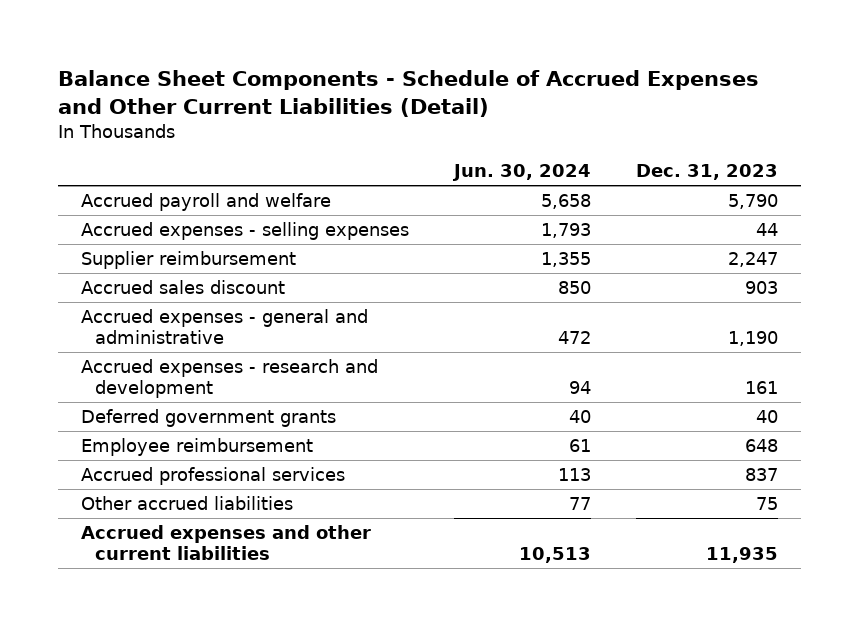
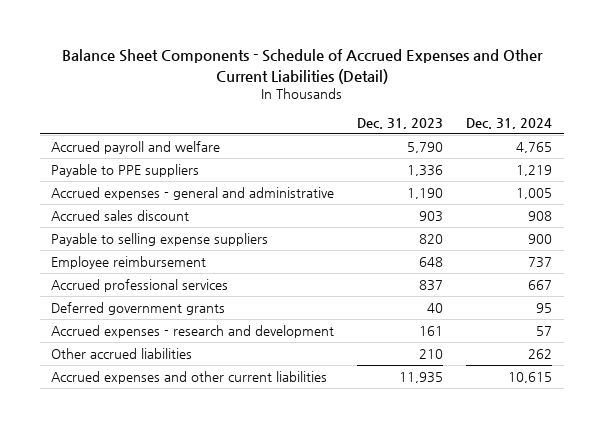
- | Jun. 30, 2024 | Dec. 31, 2023
+ | Dec. 31, 2023 | Dec. 31, 2024
- Accrued expenses - selling expenses | 1,793 | 44
- Supplier reimbursement | 1,355 | 2,247
+ Payable to PPE suppliers | 1,336 | 1,219
moved down: Accrued sales discount | 903 | 908
+ Payable to selling expense suppliers | 820 | 900
- Other accrued liabilities | 77 | 75
moved down: Deferred government grants | 40 | 95
moved down: Accrued expenses - research and development | 161 | 57
+ Other accrued liabilities | 210 | 262

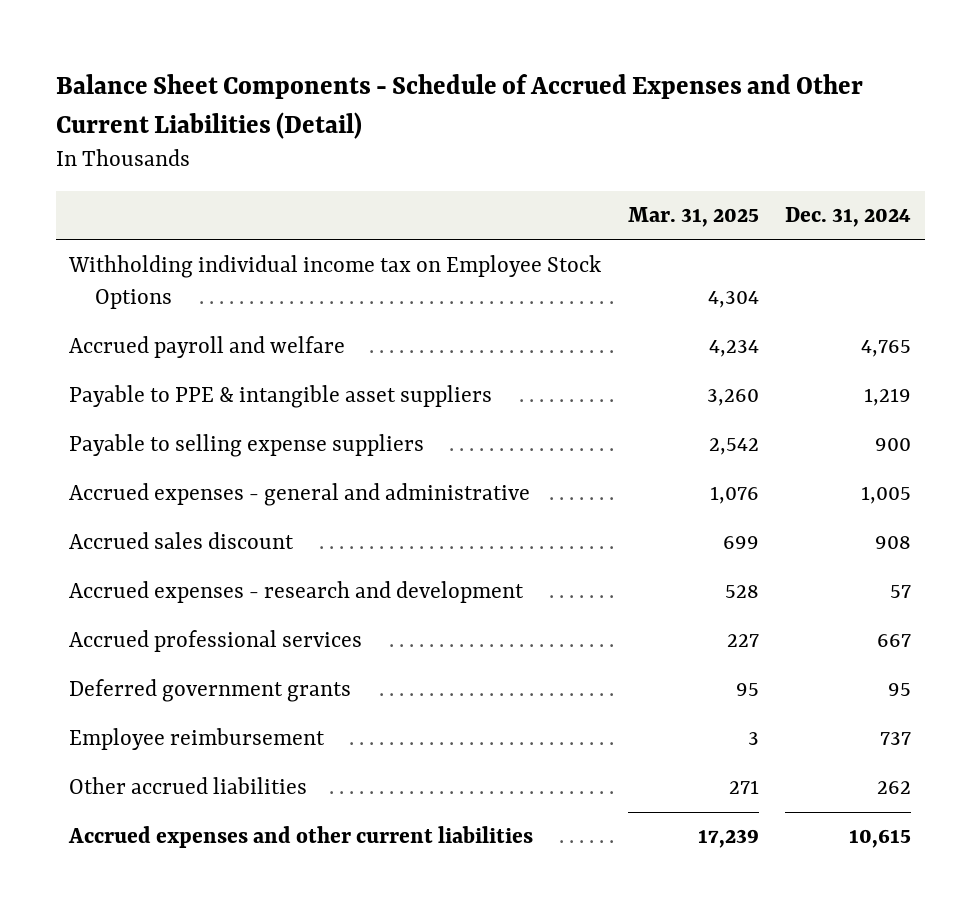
- | Dec. 31, 2023 | Dec. 31, 2024
+ | Mar. 31, 2025 | Dec. 31, 2024
+ Withholding individual income tax on Employee Stock Options | 4,304 |
- Payable to PPE suppliers | 1,336 | 1,219
+ Payable to PPE & intangible asset suppliers | 3,260 | 1,219
moved up: Payable to selling expense suppliers | 2,542 | 900
moved up: Accrued expenses - research and development | 528 | 57
moved down: Employee reimbursement | 3 | 737

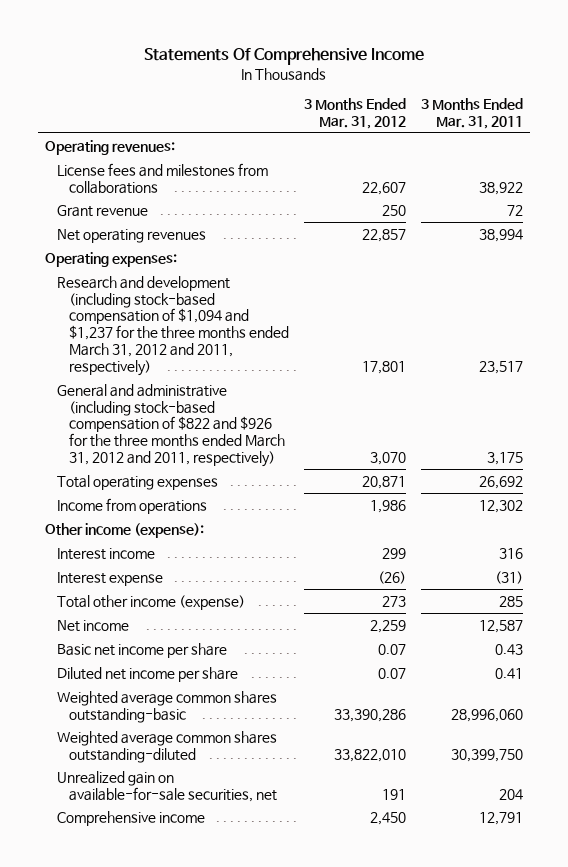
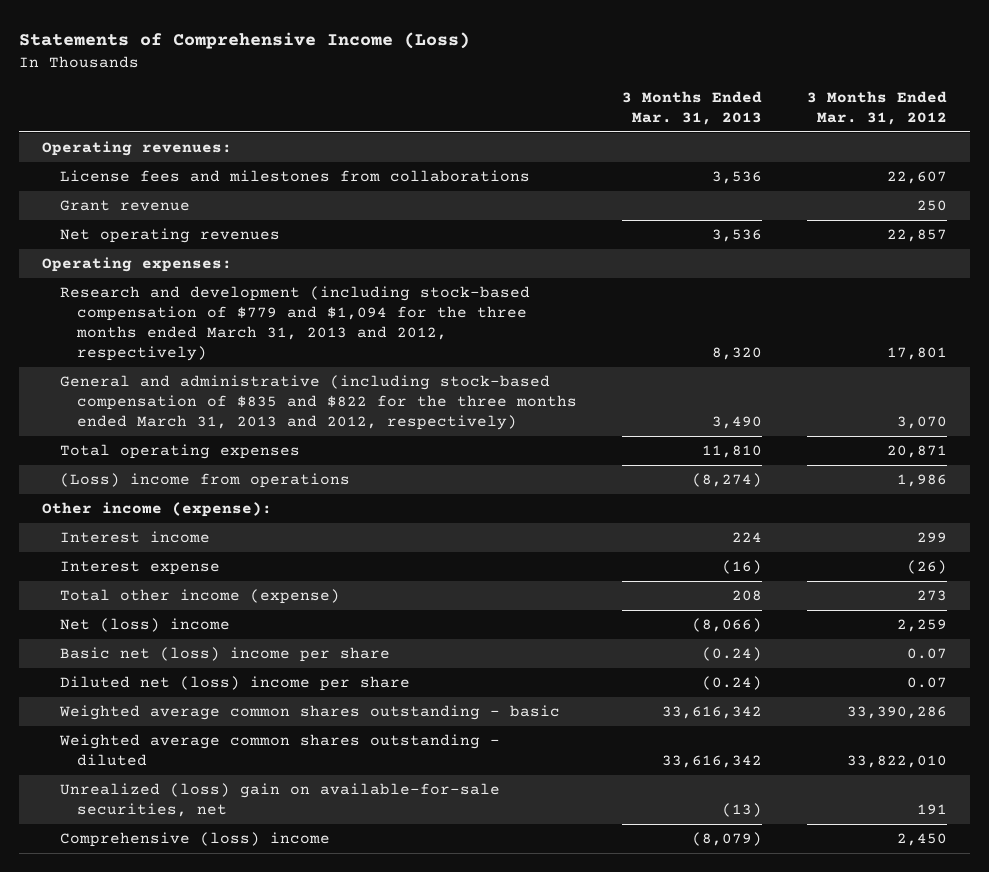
- Statements Of Comprehensive Income
+ Statements of Comprehensive Income (Loss)
- | 3 Months Ended Mar. 31, 2012 | 3 Months Ended Mar. 31, 2011
+ | 3 Months Ended Mar. 31, 2013 | 3 Months Ended Mar. 31, 2012
- Research and development (including stock-based compensation of $1,094 and $1,237 for the three months ended March 31, 2012 and 2011, respectively) | 17,801 | 23,517
- General and administrative (including stock-based compensation of $822 and $926 for the three months ended March 31, 2012 and 2011, respectively) | 3,070 | 3,175
+ Research and development (including stock-based compensation of $779 and $1,094 for the three months ended March 31, 2013 and 2012, respectively) | 8,320 | 17,801
+ General and administrative (including stock-based compensation of $835 and $822 for the three months ended March 31, 2013 and 2012, respectively) | 3,490 | 3,070
- Income from operations | 1,986 | 12,302
+ (Loss) income from operations | (8,274) | 1,986
- Net income | 2,259 | 12,587
- Basic net income per share | 0.07 | 0.43
- Diluted net income per share | 0.07 | 0.41
- Weighted average common shares outstanding-basic | 33,390,286 | 28,996,060
- Weighted average common shares outstanding-diluted | 33,822,010 | 30,399,750
- Unrealized gain on available-for-sale securities, net | 191 | 204
- Comprehensive income | 2,450 | 12,791
+ Net (loss) income | (8,066) | 2,259
+ Basic net (loss) income per share | (0.24) | 0.07
+ Diluted net (loss) income per share | (0.24) | 0.07
+ Weighted average common shares outstanding - basic | 33,616,342 | 33,390,286
+ Weighted average common shares outstanding - diluted | 33,616,342 | 33,822,010
+ Unrealized (loss) gain on available-for-sale securities, net | (13) | 191
+ Comprehensive (loss) income | (8,079) | 2,450

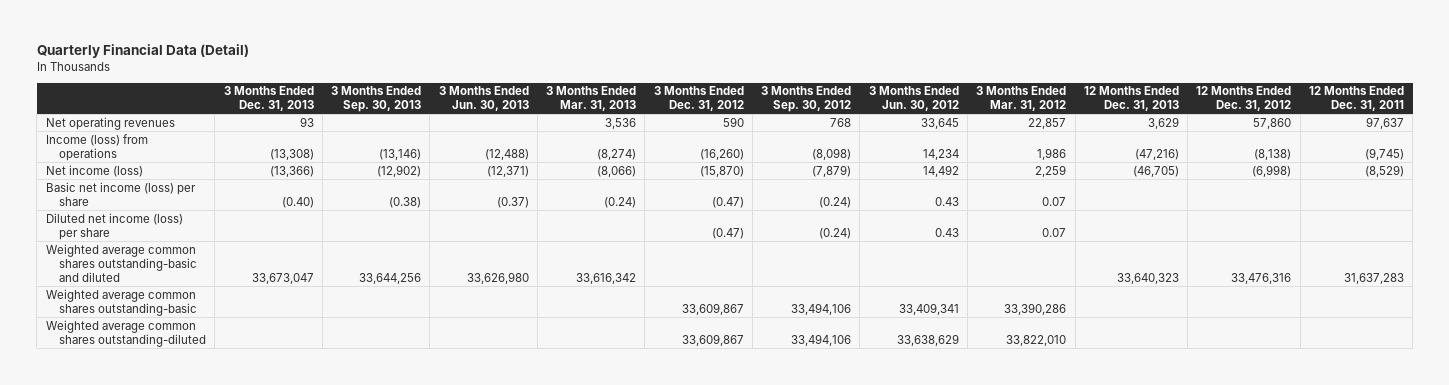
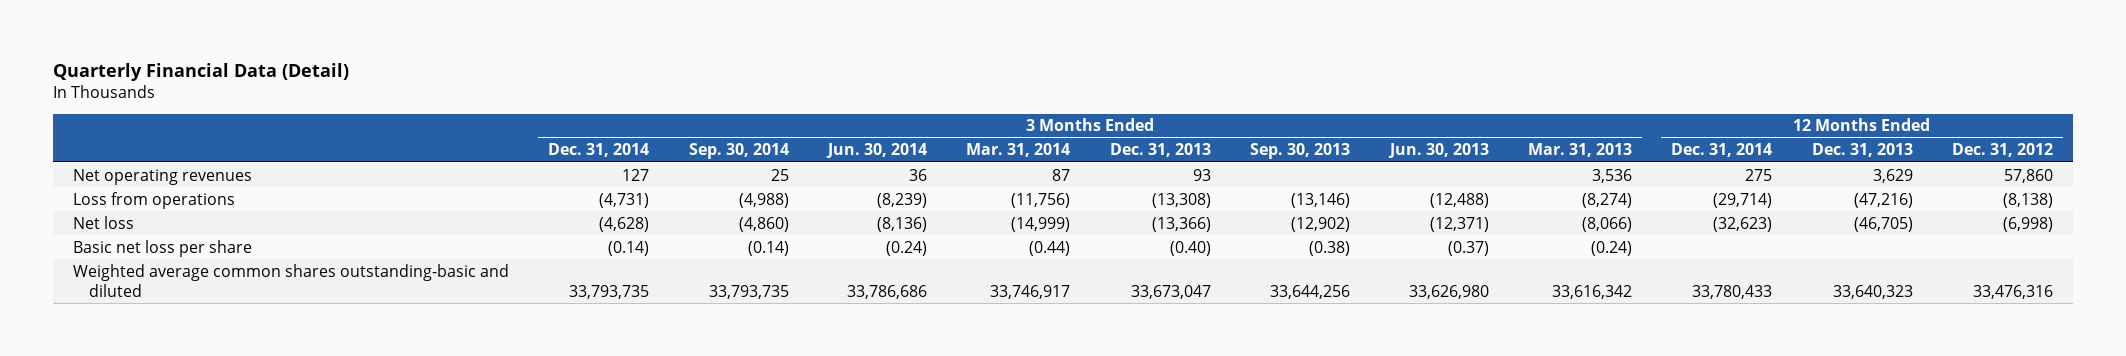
- | 3 Months Ended Dec. 31, 2013 | 3 Months Ended Sep. 30, 2013 | 3 Months Ended Jun. 30, 2013 | 3 Months Ended Mar. 31, 2013 | 3 Months Ended Dec. 31, 2012 | 3 Months Ended Sep. 30, 2012 | 3 Months Ended Jun. 30, 2012 | 3 Months Ended Mar. 31, 2012 | 12 Months Ended Dec. 31, 2013 | 12 Months Ended Dec. 31, 2012 | 12 Months Ended Dec. 31, 2011
+ | 3 Months Ended Dec. 31, 2014 | 3 Months Ended Sep. 30, 2014 | 3 Months Ended Jun. 30, 2014 | 3 Months Ended Mar. 31, 2014 | 3 Months Ended Dec. 31, 2013 | 3 Months Ended Sep. 30, 2013 | 3 Months Ended Jun. 30, 2013 | 3 Months Ended Mar. 31, 2013 | 12 Months Ended Dec. 31, 2014 | 12 Months Ended Dec. 31, 2013 | 12 Months Ended Dec. 31, 2012
- Income (loss) from operations | (13,308) | (13,146) | (12,488) | (8,274) | (16,260) | (8,098) | 14,234 | 1,986 | (47,216) | (8,138) | (9,745)
- Net income (loss) | (13,366) | (12,902) | (12,371) | (8,066) | (15,870) | (7,879) | 14,492 | 2,259 | (46,705) | (6,998) | (8,529)
- Basic net income (loss) per share | (0.40) | (0.38) | (0.37) | (0.24) | (0.47) | (0.24) | 0.43 | 0.07 | | |
- Diluted net income (loss) per share | | | | | (0.47) | (0.24) | 0.43 | 0.07 | | |
+ Loss from operations | (4,731) | (4,988) | (8,239) | (11,756) | (13,308) | (13,146) | (12,488) | (8,274) | (29,714) | (47,216) | (8,138)
+ Net loss | (4,628) | (4,860) | (8,136) | (14,999) | (13,366) | (12,902) | (12,371) | (8,066) | (32,623) | (46,705) | (6,998)
+ Basic net loss per share | (0.14) | (0.14) | (0.24) | (0.44) | (0.40) | (0.38) | (0.37) | (0.24) | | |
- Weighted average common shares outstanding-basic | | | | | 33,609,867 | 33,494,106 | 33,409,341 | 33,390,286 | | |
- Weighted average common shares outstanding-diluted | | | | | 33,609,867 | 33,494,106 | 33,638,629 | 33,822,010 | | |

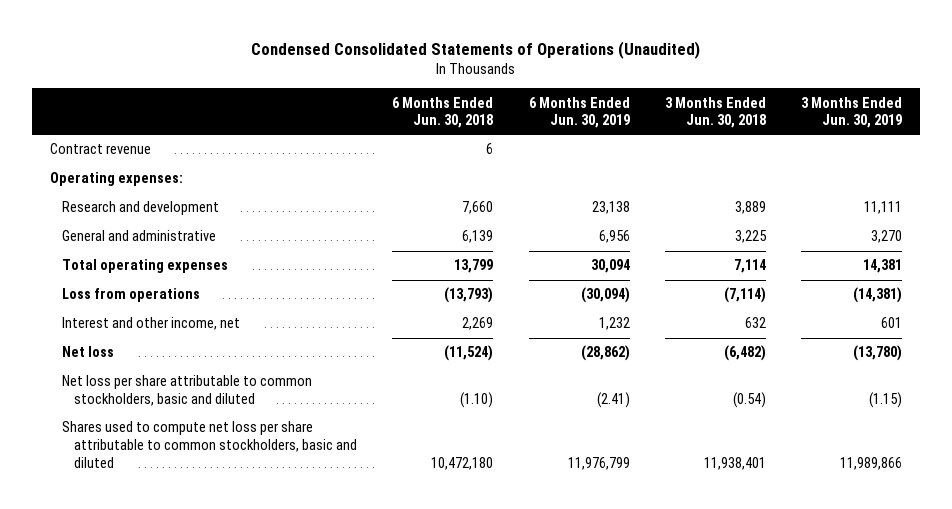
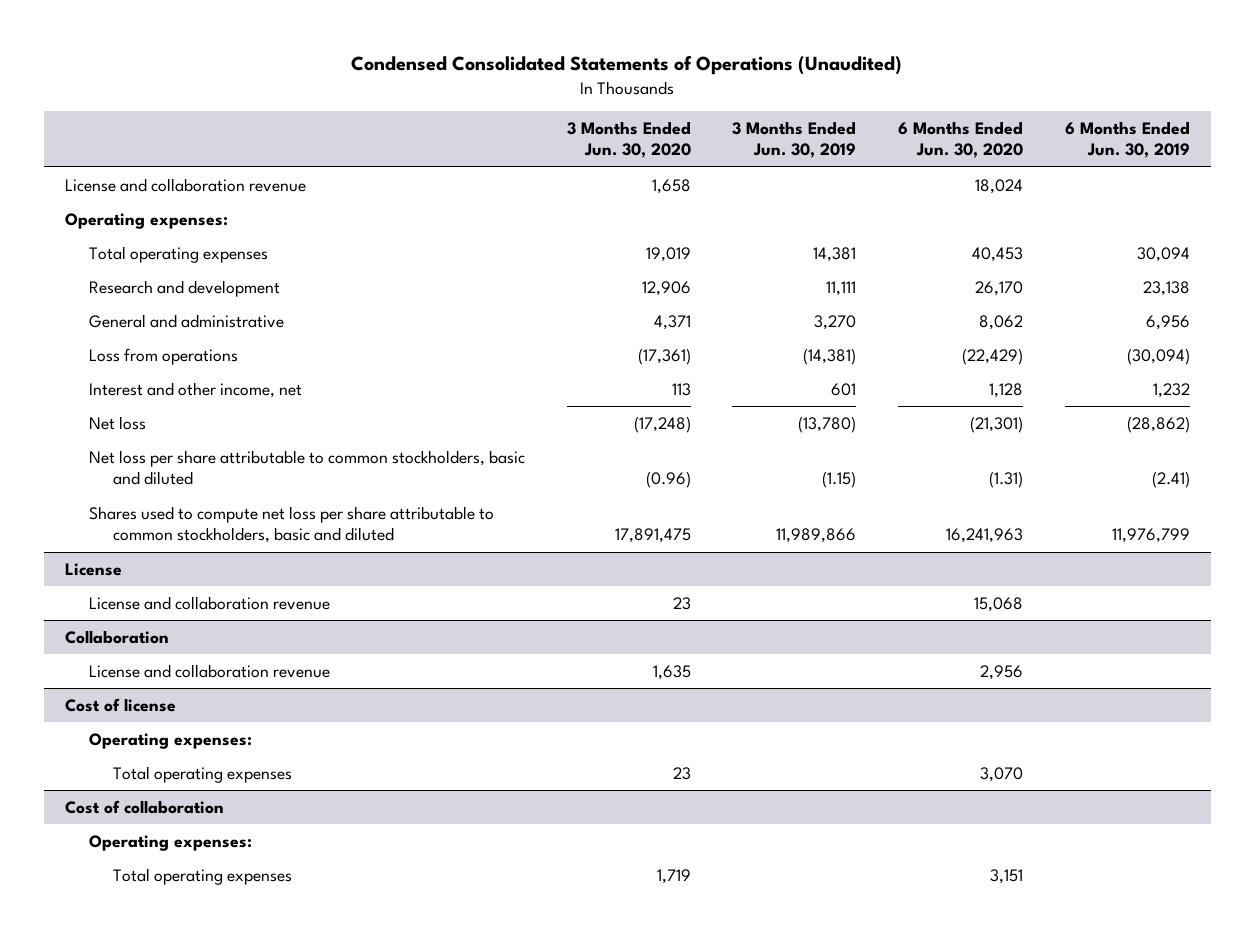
- | 6 Months Ended Jun. 30, 2018 | 6 Months Ended Jun. 30, 2019 | 3 Months Ended Jun. 30, 2018 | 3 Months Ended Jun. 30, 2019
+ | 3 Months Ended Jun. 30, 2020 | 3 Months Ended Jun. 30, 2019 | 6 Months Ended Jun. 30, 2020 | 6 Months Ended Jun. 30, 2019
- Contract revenue | 6 | | |
+ License and collaboration revenue | 1,658 | | 18,024 |
moved up: Total operating expenses | 19,019 | 14,381 | 40,453 | 30,094
+ License
+ License and collaboration revenue | 23 | | 15,068 |
+ Collaboration
+ License and collaboration revenue | 1,635 | | 2,956 |
+ Cost of license
+ Operating expenses:
+ Total operating expenses | 23 | | 3,070 |
+ Cost of collaboration
+ Operating expenses:
+ Total operating expenses | 1,719 | | 3,151 |

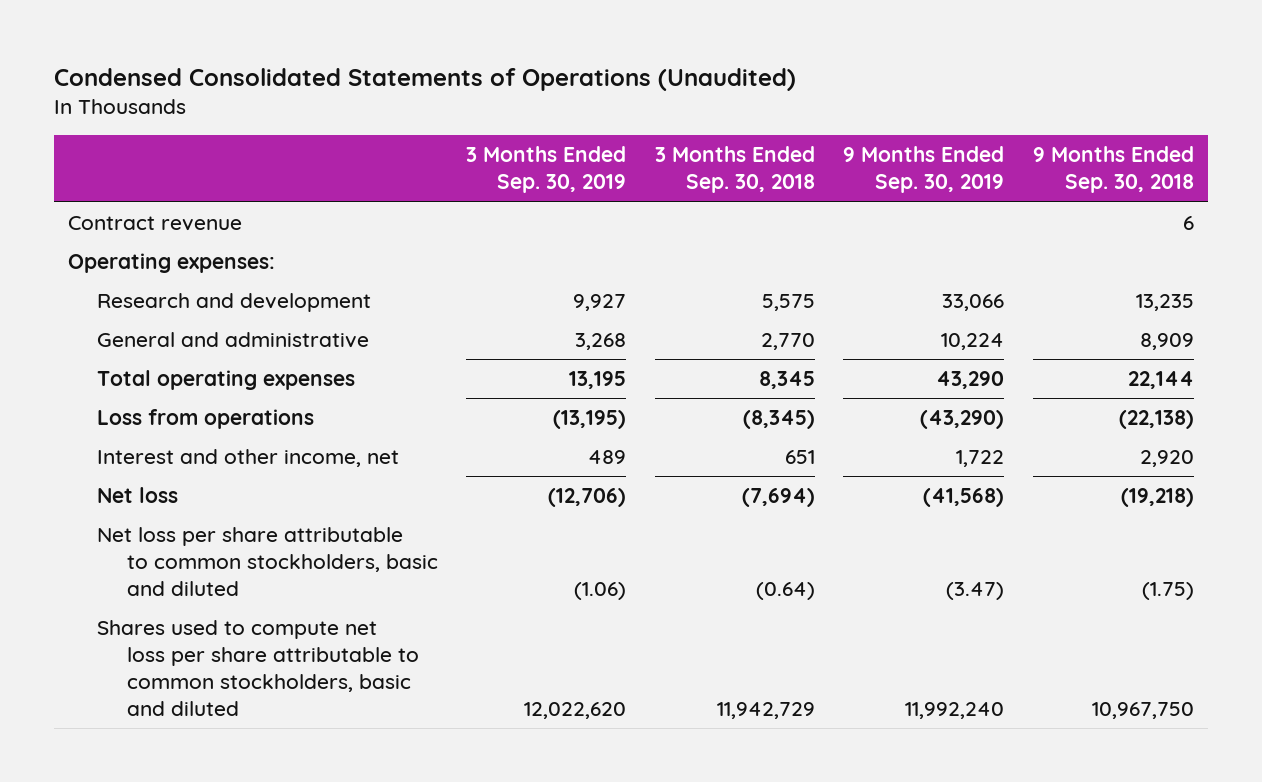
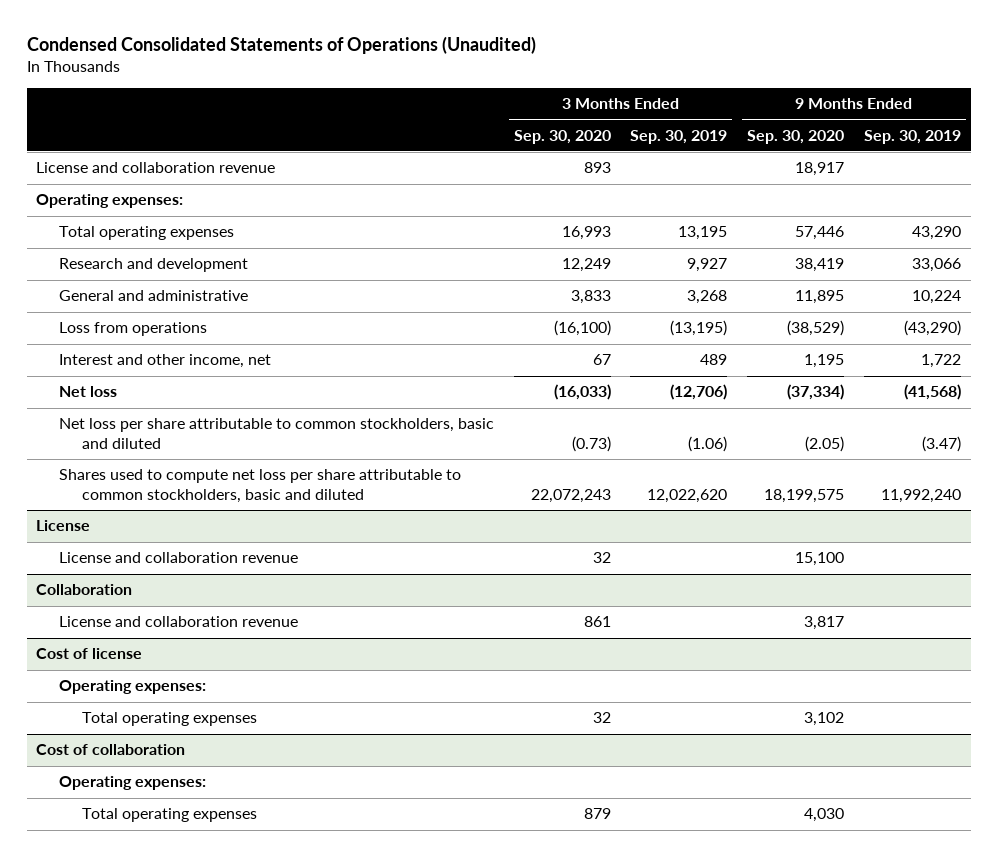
- | 3 Months Ended Sep. 30, 2019 | 3 Months Ended Sep. 30, 2018 | 9 Months Ended Sep. 30, 2019 | 9 Months Ended Sep. 30, 2018
+ | 3 Months Ended Sep. 30, 2020 | 3 Months Ended Sep. 30, 2019 | 9 Months Ended Sep. 30, 2020 | 9 Months Ended Sep. 30, 2019
- Contract revenue | | | | 6
+ License and collaboration revenue | 893 | | 18,917 |
moved up: Total operating expenses | 16,993 | 13,195 | 57,446 | 43,290
+ License
+ License and collaboration revenue | 32 | | 15,100 |
+ Collaboration
+ License and collaboration revenue | 861 | | 3,817 |
+ Cost of license
+ Operating expenses:
+ Total operating expenses | 32 | | 3,102 |
+ Cost of collaboration
+ Operating expenses:
+ Total operating expenses | 879 | | 4,030 |

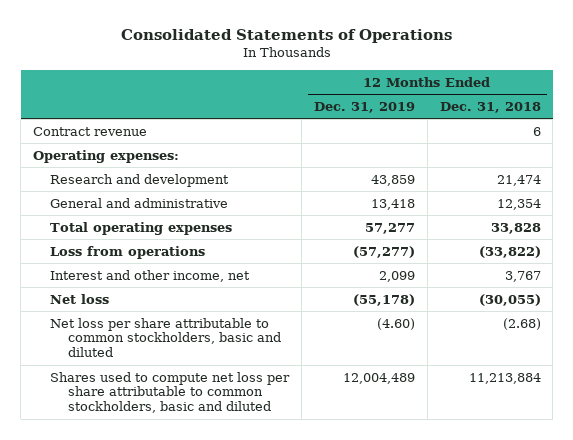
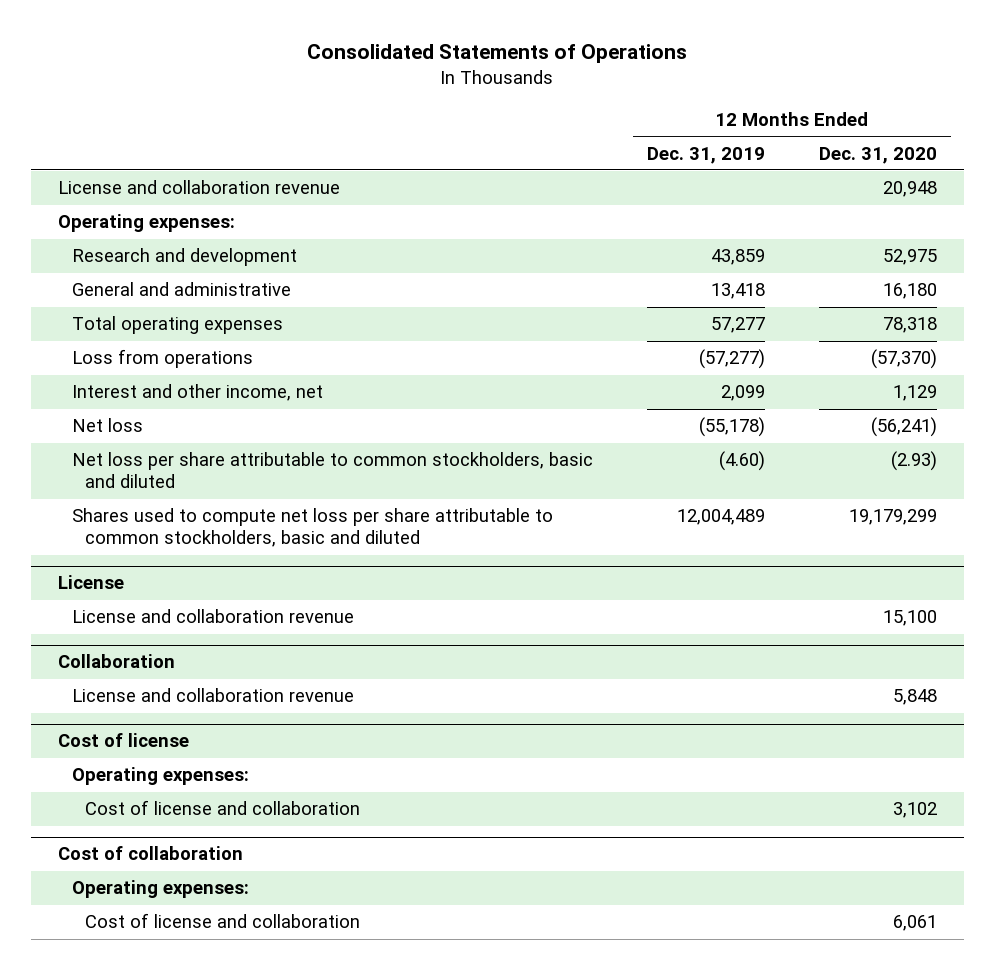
- | 12 Months Ended Dec. 31, 2019 | 12 Months Ended Dec. 31, 2018
+ | 12 Months Ended Dec. 31, 2019 | 12 Months Ended Dec. 31, 2020
- Contract revenue | | 6
+ License and collaboration revenue | | 20,948
+ License
+ License and collaboration revenue | | 15,100
+ Collaboration
+ License and collaboration revenue | | 5,848
+ Cost of license
+ Operating expenses:
+ Cost of license and collaboration | | 3,102
+ Cost of collaboration
+ Operating expenses:
+ Cost of license and collaboration | | 6,061

